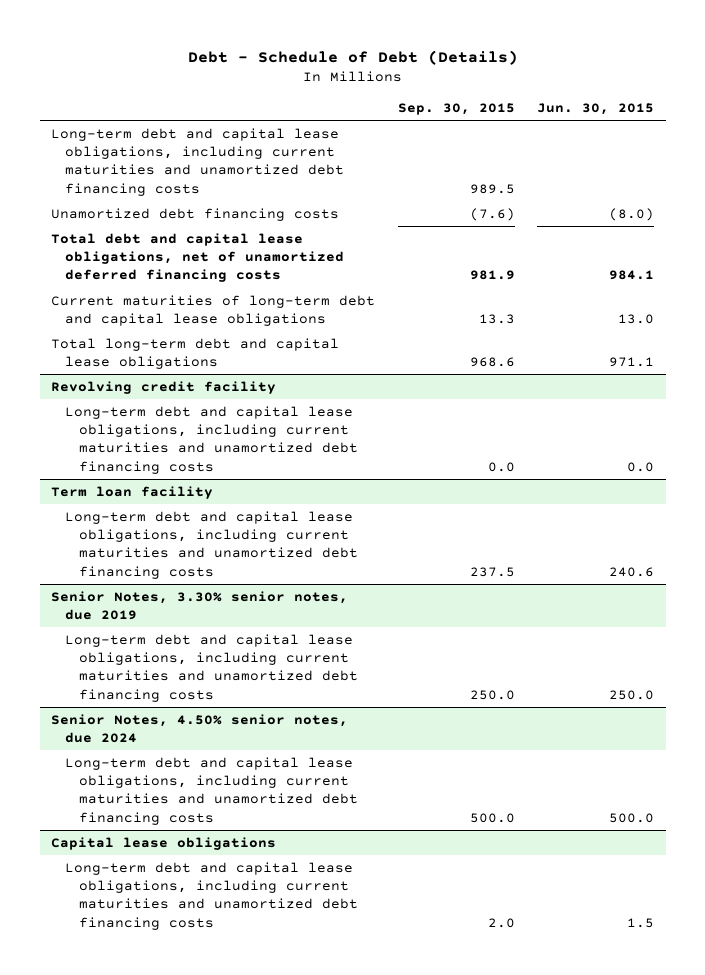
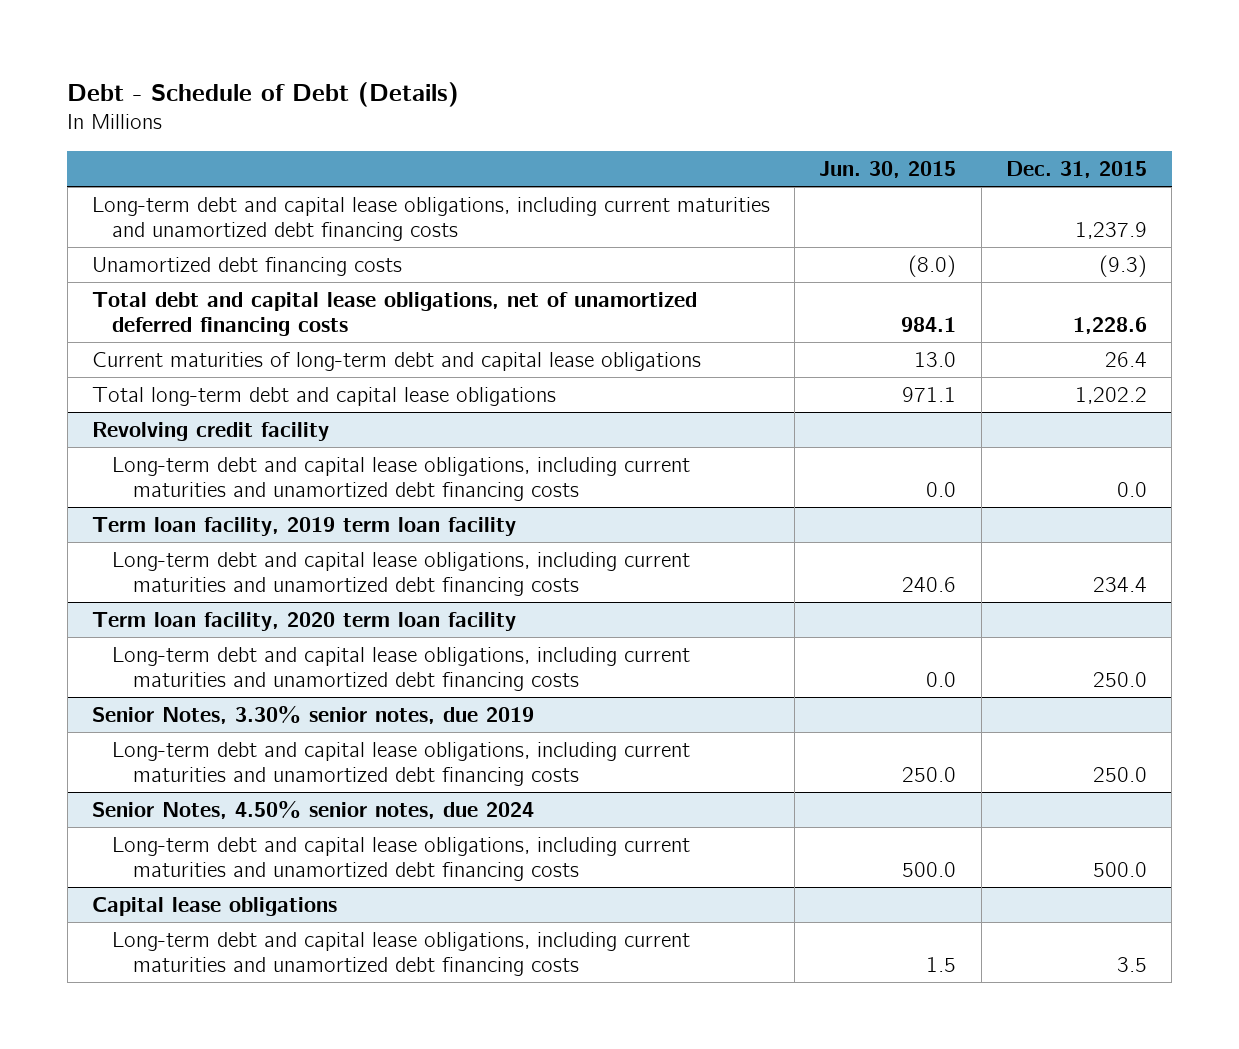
- | Sep. 30, 2015 | Jun. 30, 2015
+ | Jun. 30, 2015 | Dec. 31, 2015
- Term loan facility
+ Term loan facility, 2019 term loan facility
+ Term loan facility, 2020 term loan facility
+ Long-term debt and capital lease obligations, including current maturities and unamortized debt financing costs | 0.0 | 250.0

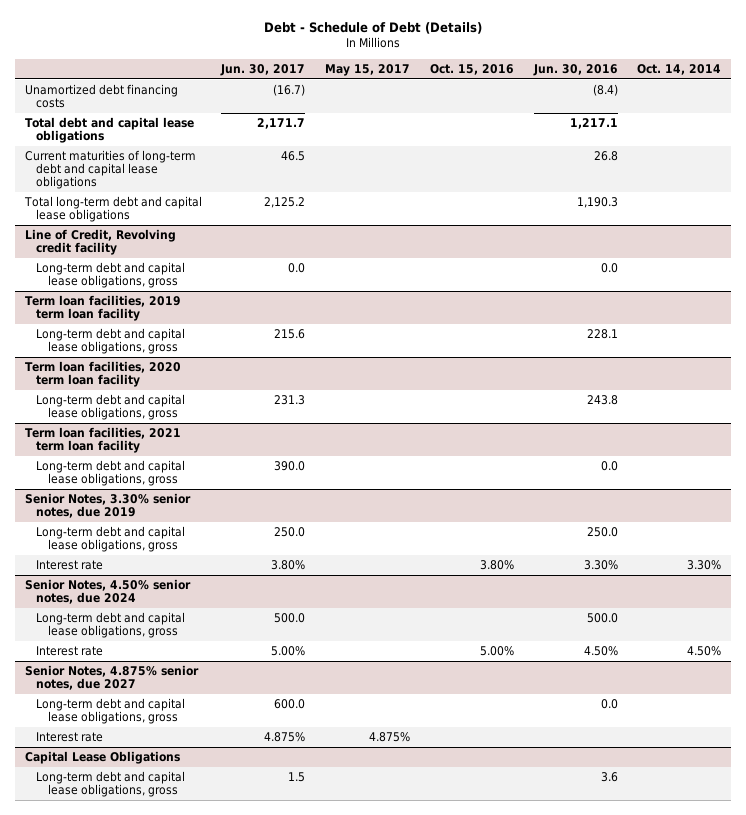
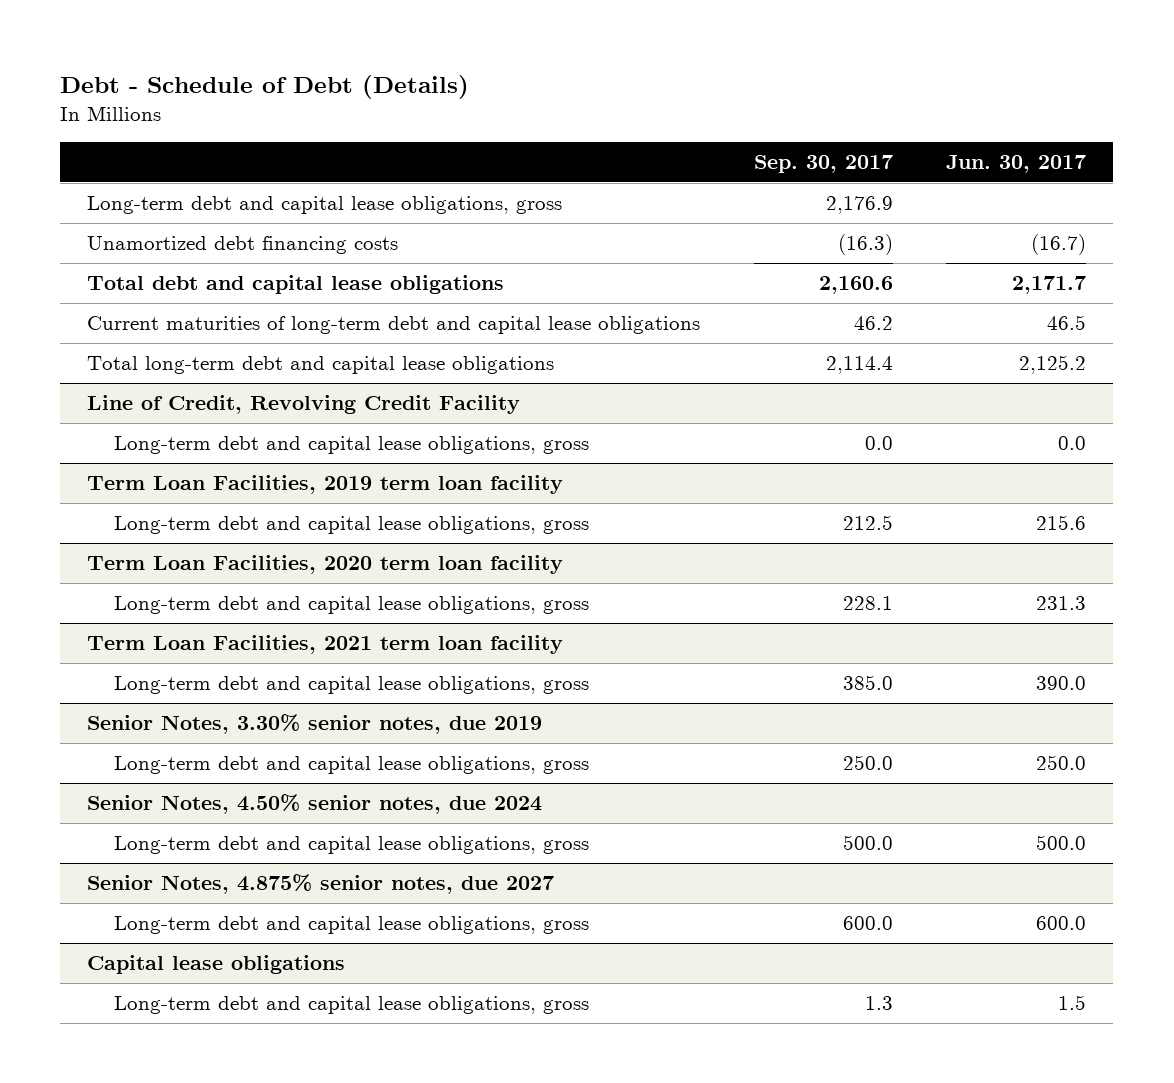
- | Jun. 30, 2017 | May 15, 2017 | Oct. 15, 2016 | Jun. 30, 2016 | Oct. 14, 2014
+ | Sep. 30, 2017 | Jun. 30, 2017
+ Long-term debt and capital lease obligations, gross | 2,176.9 |
- Line of Credit, Revolving credit facility
+ Line of Credit, Revolving Credit Facility
- Term loan facilities, 2019 term loan facility
+ Term Loan Facilities, 2019 term loan facility
- Term loan facilities, 2020 term loan facility
+ Term Loan Facilities, 2020 term loan facility
- Term loan facilities, 2021 term loan facility
+ Term Loan Facilities, 2021 term loan facility
@ Senior Notes, 3.30% senior notes, due 2019
- Interest rate | 3.80% | | 3.80% | 3.30% | 3.30%
@ Senior Notes, 4.50% senior notes, due 2024
- Interest rate | 5.00% | | 5.00% | 4.50% | 4.50%
@ Senior Notes, 4.875% senior notes, due 2027
- Interest rate | 4.875% | 4.875% | | |
- Capital Lease Obligations
+ Capital lease obligations

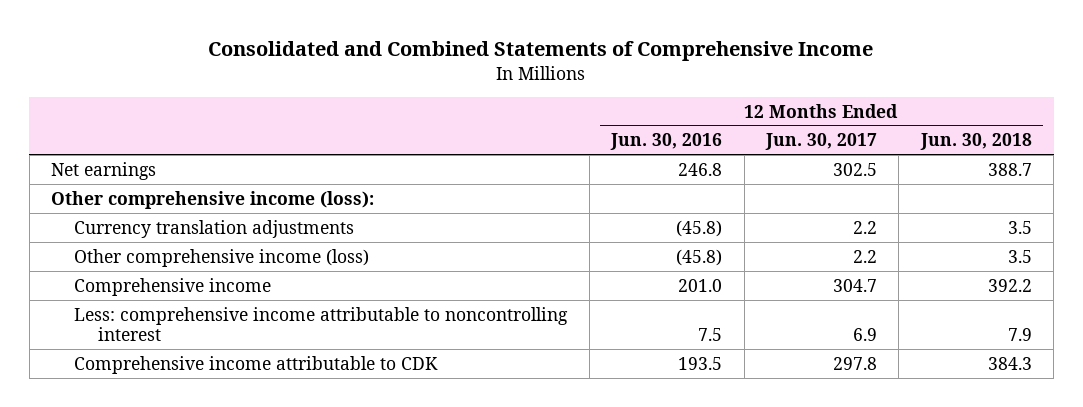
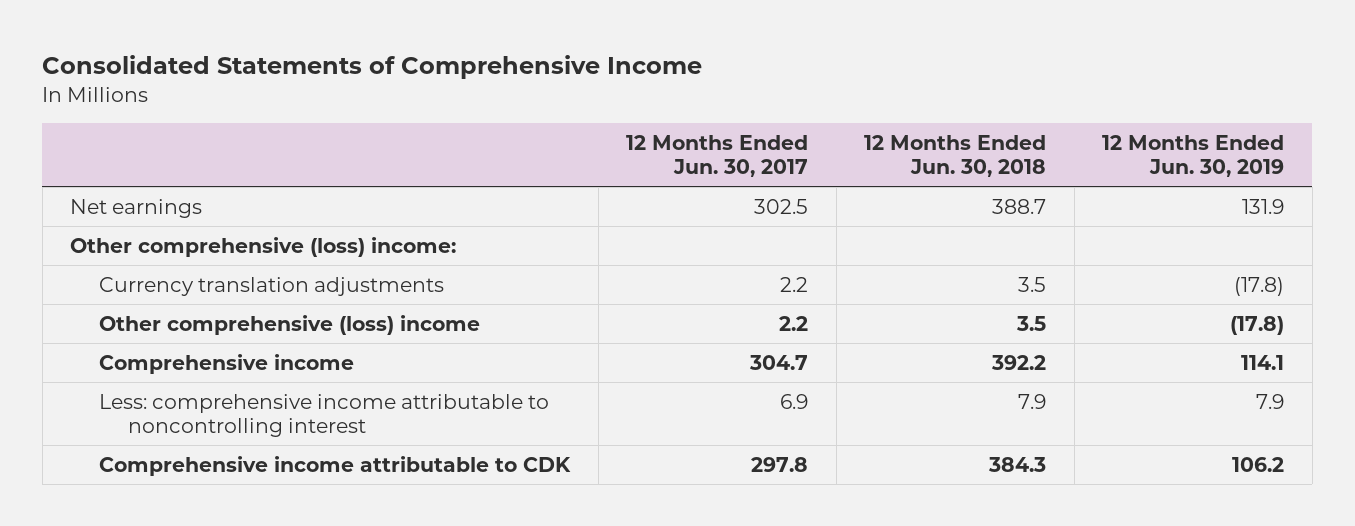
- Consolidated and Combined Statements of Comprehensive Income
+ Consolidated Statements of Comprehensive Income
- | 12 Months Ended Jun. 30, 2016 | 12 Months Ended Jun. 30, 2017 | 12 Months Ended Jun. 30, 2018
+ | 12 Months Ended Jun. 30, 2017 | 12 Months Ended Jun. 30, 2018 | 12 Months Ended Jun. 30, 2019
- Other comprehensive income (loss):
+ Other comprehensive (loss) income:
- Other comprehensive income (loss) | (45.8) | 2.2 | 3.5
+ Other comprehensive (loss) income | 2.2 | 3.5 | (17.8)

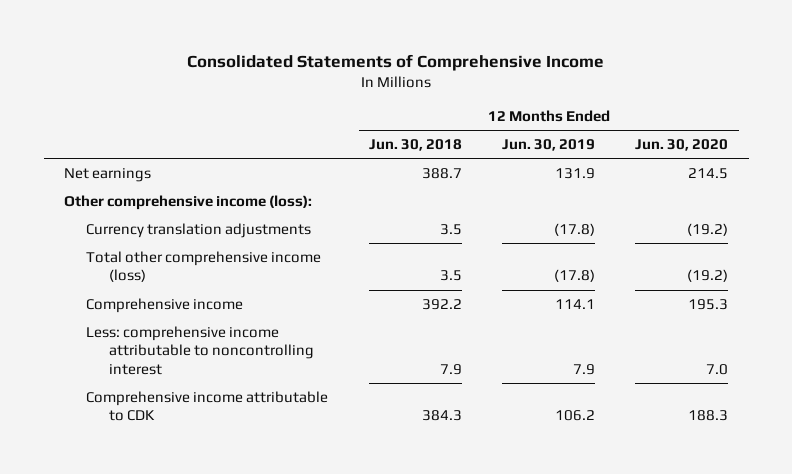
- | 12 Months Ended Jun. 30, 2017 | 12 Months Ended Jun. 30, 2018 | 12 Months Ended Jun. 30, 2019
+ | 12 Months Ended Jun. 30, 2018 | 12 Months Ended Jun. 30, 2019 | 12 Months Ended Jun. 30, 2020
- Other comprehensive (loss) income:
+ Other comprehensive income (loss):
- Other comprehensive (loss) income | 2.2 | 3.5 | (17.8)
+ Total other comprehensive income (loss) | 3.5 | (17.8) | (19.2)

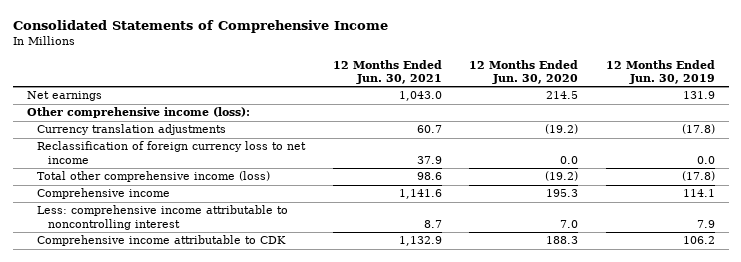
- | 12 Months Ended Jun. 30, 2018 | 12 Months Ended Jun. 30, 2019 | 12 Months Ended Jun. 30, 2020
+ | 12 Months Ended Jun. 30, 2021 | 12 Months Ended Jun. 30, 2020 | 12 Months Ended Jun. 30, 2019
+ Reclassification of foreign currency loss to net income | 37.9 | 0.0 | 0.0

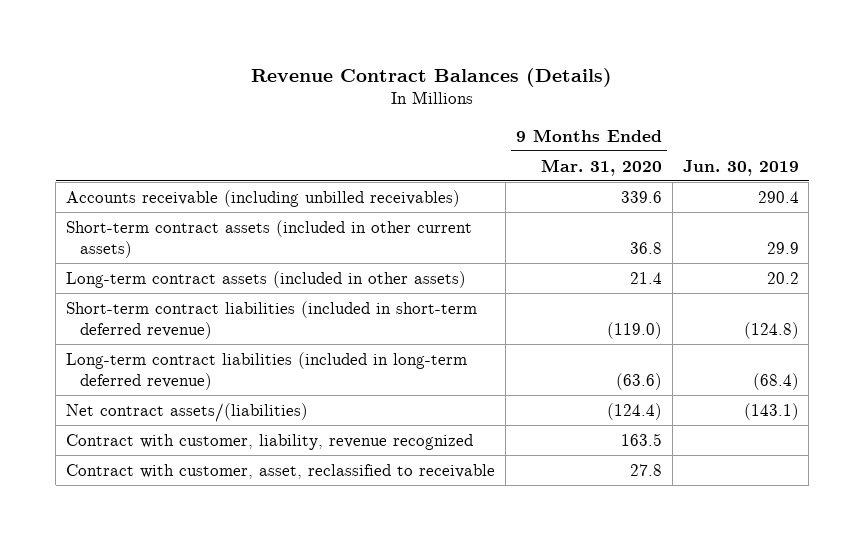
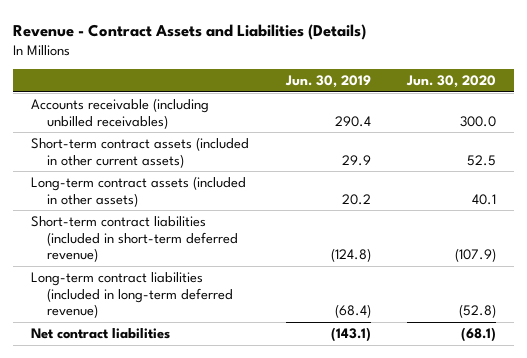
- Revenue Contract Balances (Details)
+ Revenue - Contract Assets and Liabilities (Details)
- | 9 Months Ended Mar. 31, 2020 | Jun. 30, 2019
+ | Jun. 30, 2019 | Jun. 30, 2020
- Net contract assets/(liabilities) | (124.4) | (143.1)
- Contract with customer, liability, revenue recognized | 163.5 |
- Contract with customer, asset, reclassified to receivable | 27.8 |
+ Net contract liabilities | (143.1) | (68.1)

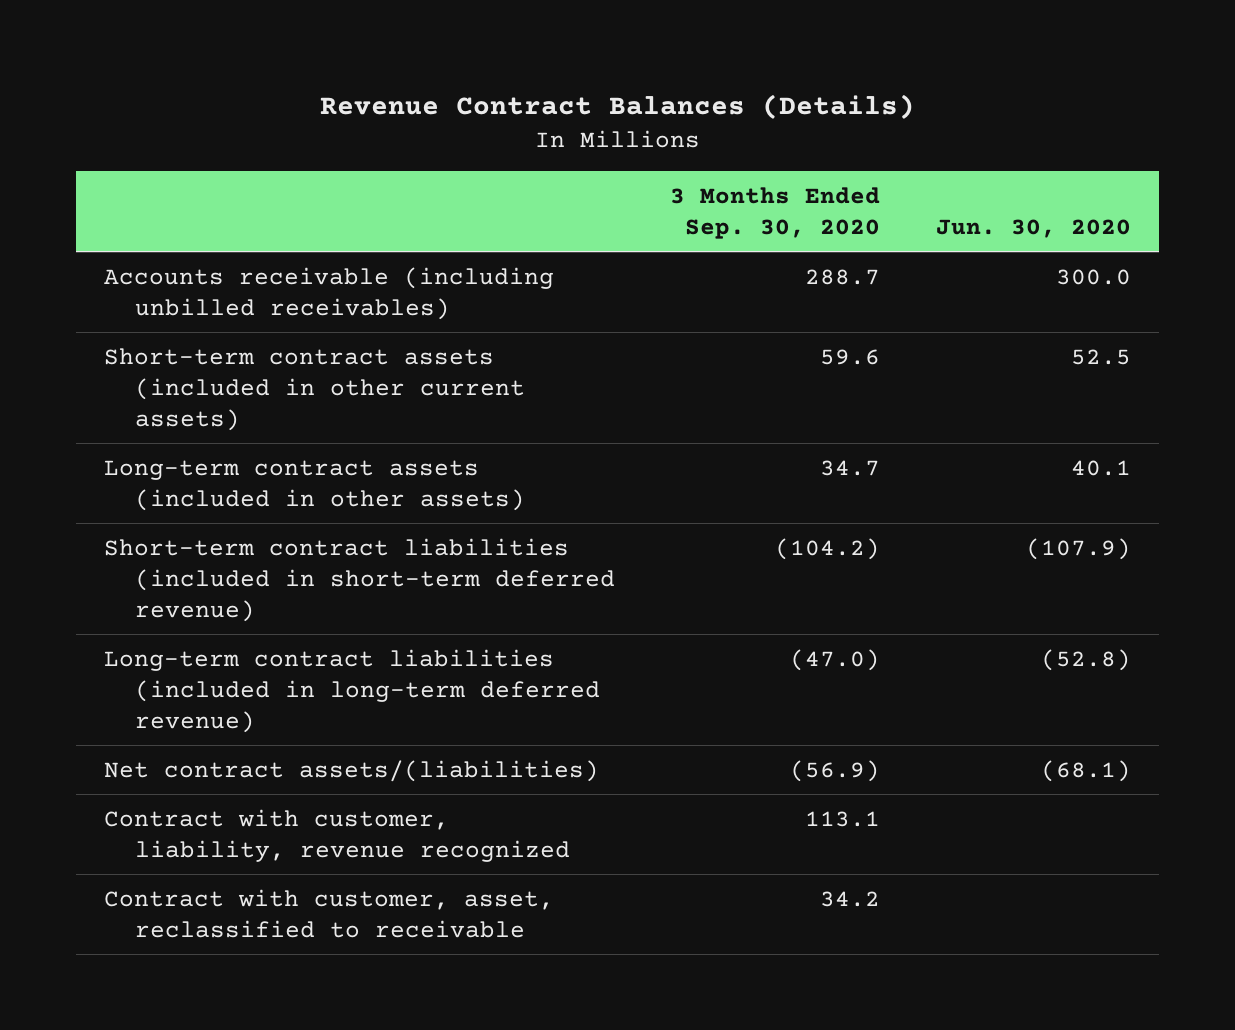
- Revenue - Contract Assets and Liabilities (Details)
+ Revenue Contract Balances (Details)
- | Jun. 30, 2019 | Jun. 30, 2020
+ | 3 Months Ended Sep. 30, 2020 | Jun. 30, 2020
- Net contract liabilities | (143.1) | (68.1)
+ Net contract assets/(liabilities) | (56.9) | (68.1)
+ Contract with customer, liability, revenue recognized | 113.1 |
+ Contract with customer, asset, reclassified to receivable | 34.2 |

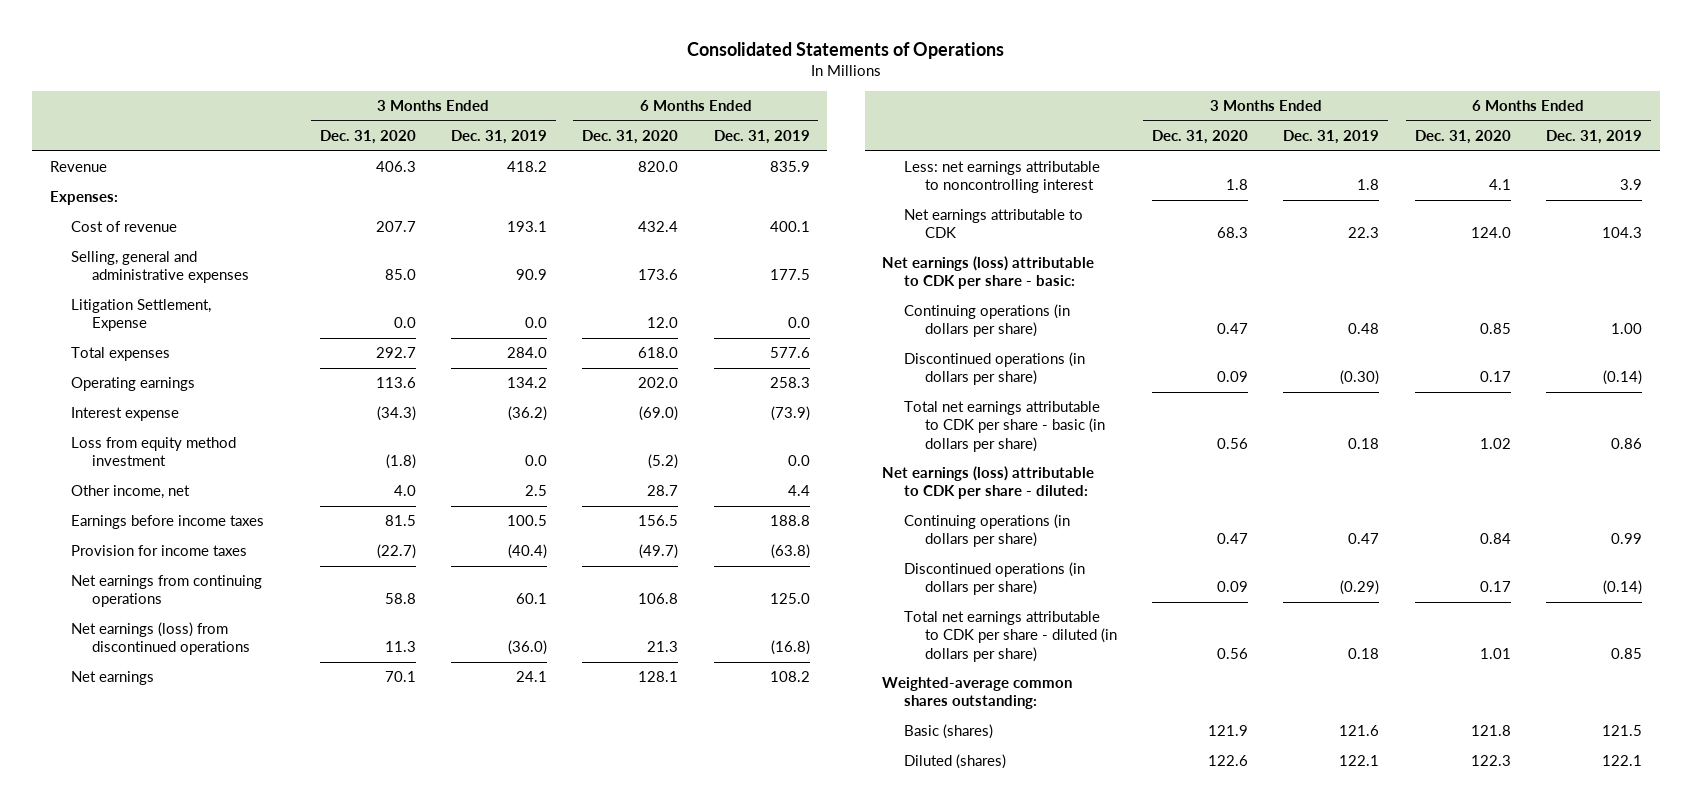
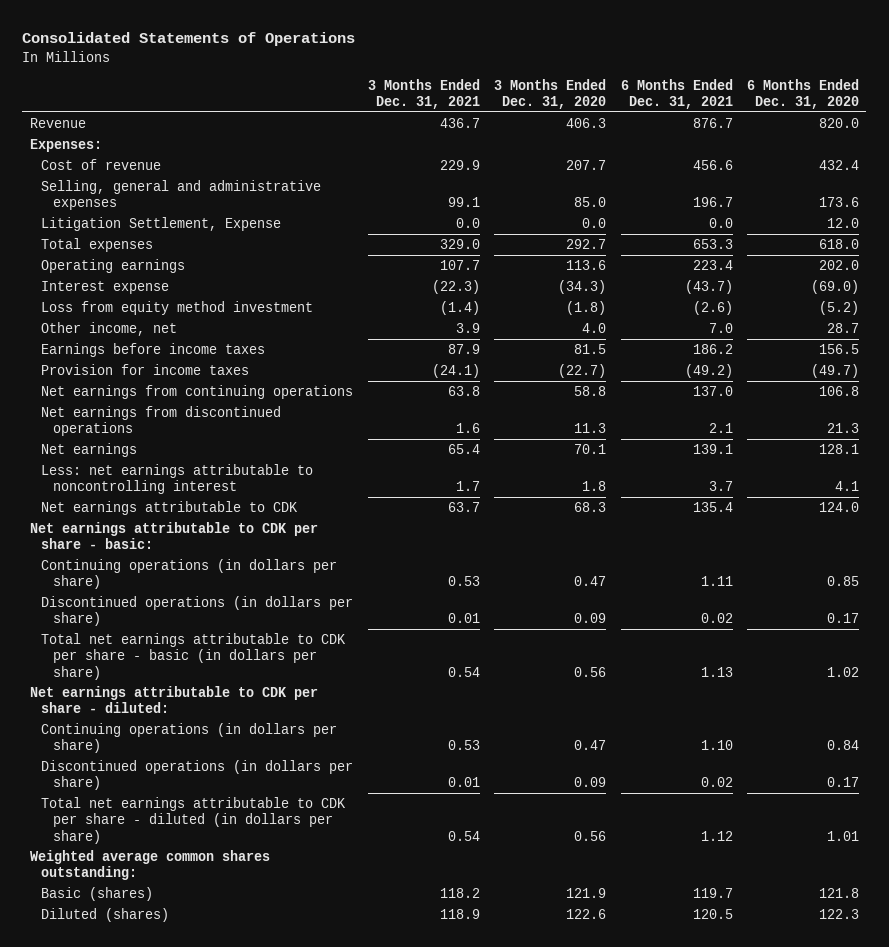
- | 3 Months Ended Dec. 31, 2020 | 3 Months Ended Dec. 31, 2019 | 6 Months Ended Dec. 31, 2020 | 6 Months Ended Dec. 31, 2019
+ | 3 Months Ended Dec. 31, 2021 | 3 Months Ended Dec. 31, 2020 | 6 Months Ended Dec. 31, 2021 | 6 Months Ended Dec. 31, 2020
- Net earnings (loss) from discontinued operations | 11.3 | (36.0) | 21.3 | (16.8)
+ Net earnings from discontinued operations | 1.6 | 11.3 | 2.1 | 21.3
- Net earnings (loss) attributable to CDK per share - basic:
+ Net earnings attributable to CDK per share - basic:
- Net earnings (loss) attributable to CDK per share - diluted:
+ Net earnings attributable to CDK per share - diluted:
- Weighted-average common shares outstanding:
+ Weighted average common shares outstanding:

